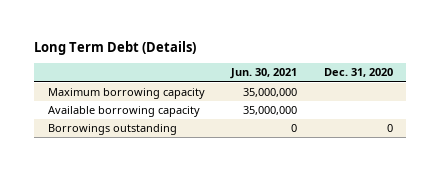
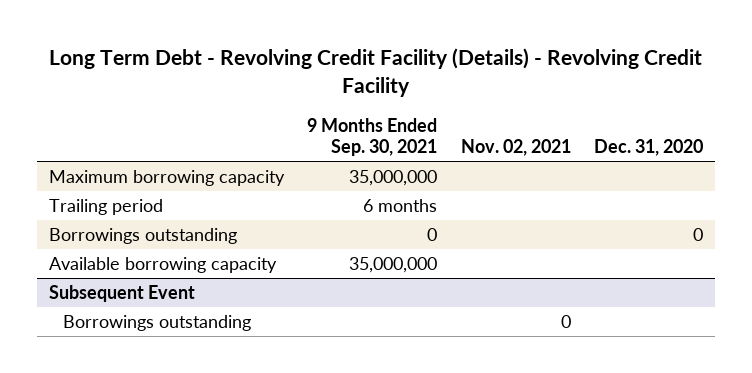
- Long Term Debt (Details)
+ Long Term Debt - Revolving Credit Facility (Details) - Revolving Credit Facility
- | Jun. 30, 2021 | Dec. 31, 2020
+ | 9 Months Ended Sep. 30, 2021 | Nov. 02, 2021 | Dec. 31, 2020
+ Trailing period | 6 months | |
moved down: Available borrowing capacity | 35,000,000 | |
+ Subsequent Event
+ Borrowings outstanding | | 0 |

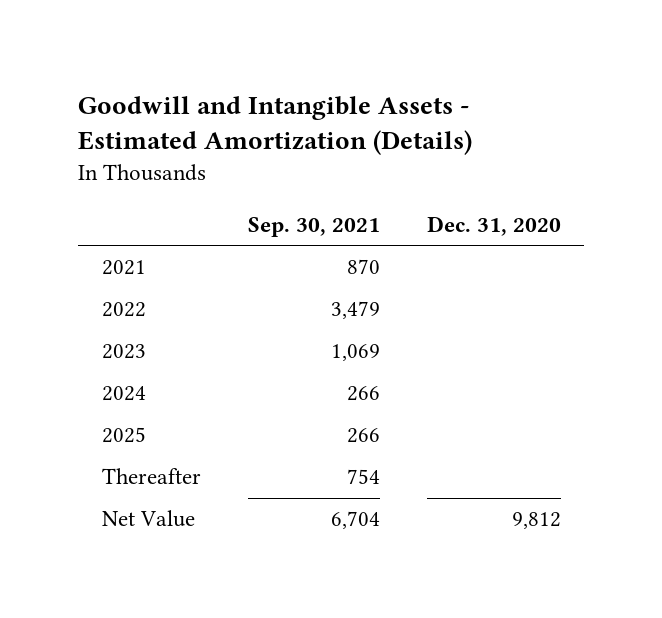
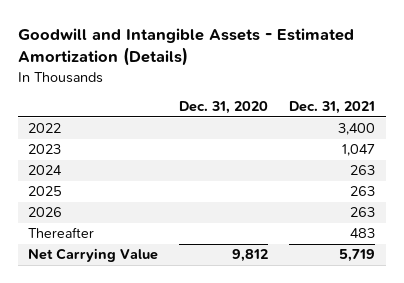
- | Sep. 30, 2021 | Dec. 31, 2020
+ | Dec. 31, 2020 | Dec. 31, 2021
- 2021 | 870 |
+ 2026 | | 263
- Net Value | 6,704 | 9,812
+ Net Carrying Value | 9,812 | 5,719

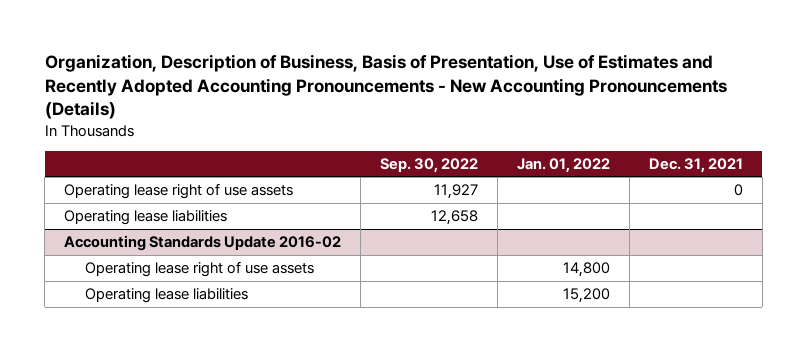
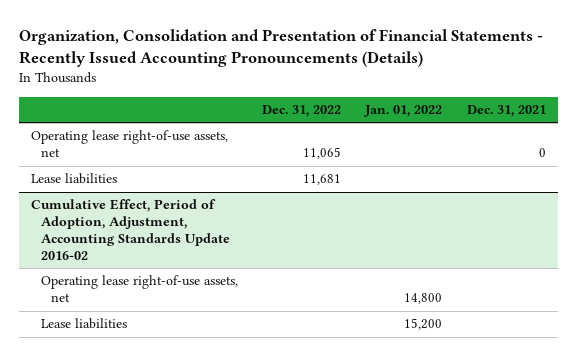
- Organization, Description of Business, Basis of Presentation, Use of Estimates and Recently Adopted Accounting Pronouncements - New Accounting Pronouncements (Details)
+ Organization, Consolidation and Presentation of Financial Statements - Recently Issued Accounting Pronouncements (Details)
- | Sep. 30, 2022 | Jan. 01, 2022 | Dec. 31, 2021
+ | Dec. 31, 2022 | Jan. 01, 2022 | Dec. 31, 2021
- Operating lease right of use assets | 11,927 | | 0
- Operating lease liabilities | 12,658 | |
- Accounting Standards Update 2016-02
- Operating lease right of use assets | | 14,800 |
- Operating lease liabilities | | 15,200 |
+ Operating lease right-of-use assets, net | 11,065 | | 0
+ Lease liabilities | 11,681 | |
+ Cumulative Effect, Period of Adoption, Adjustment, Accounting Standards Update 2016-02
+ Operating lease right-of-use assets, net | | 14,800 |
+ Lease liabilities | | 15,200 |

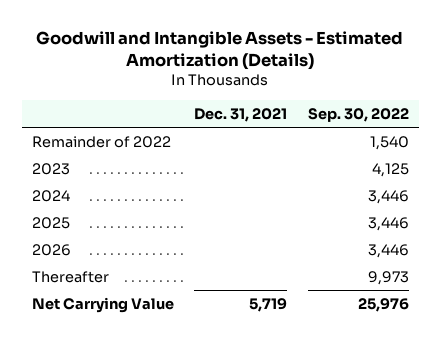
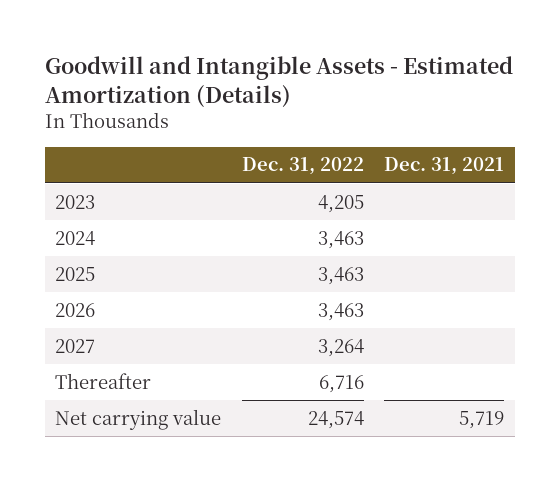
- | Dec. 31, 2021 | Sep. 30, 2022
+ | Dec. 31, 2022 | Dec. 31, 2021
- Remainder of 2022 | | 1,540
+ 2027 | 3,264 |
- Net Carrying Value | 5,719 | 25,976
+ Net carrying value | 24,574 | 5,719

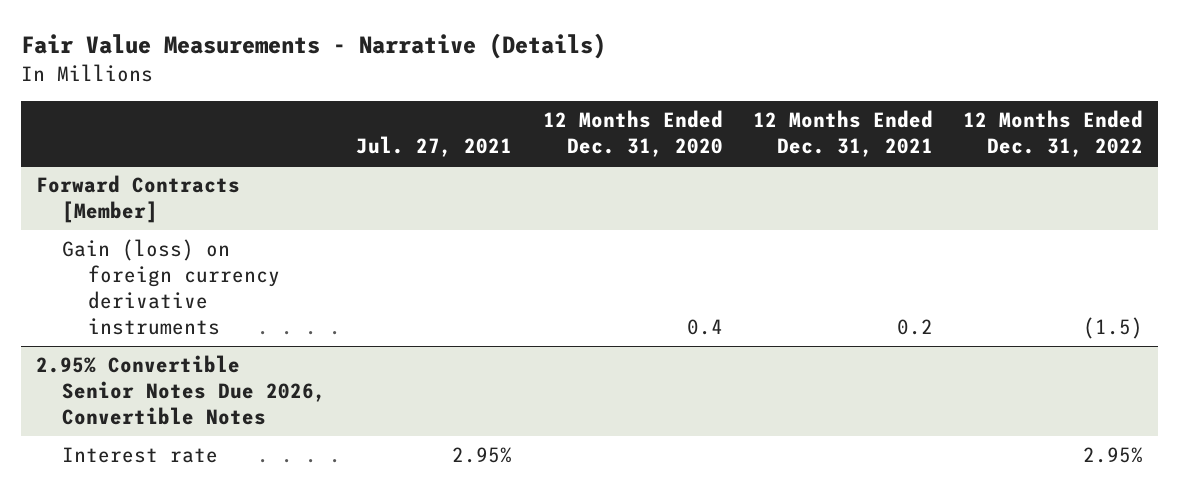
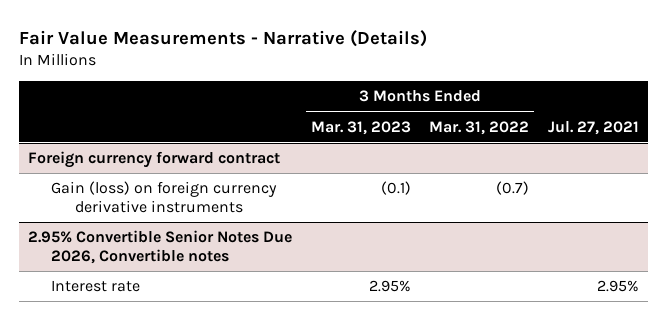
- | Jul. 27, 2021 | 12 Months Ended Dec. 31, 2020 | 12 Months Ended Dec. 31, 2021 | 12 Months Ended Dec. 31, 2022
+ | 3 Months Ended Mar. 31, 2023 | 3 Months Ended Mar. 31, 2022 | Jul. 27, 2021
- Forward Contracts [Member]
+ Foreign currency forward contract
- 2.95% Convertible Senior Notes Due 2026, Convertible Notes
+ 2.95% Convertible Senior Notes Due 2026, Convertible notes

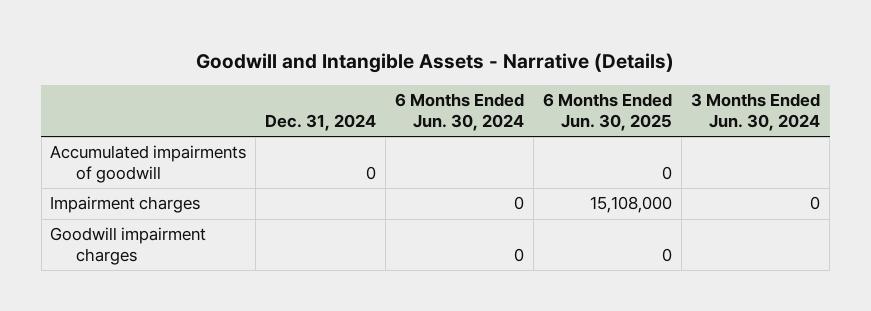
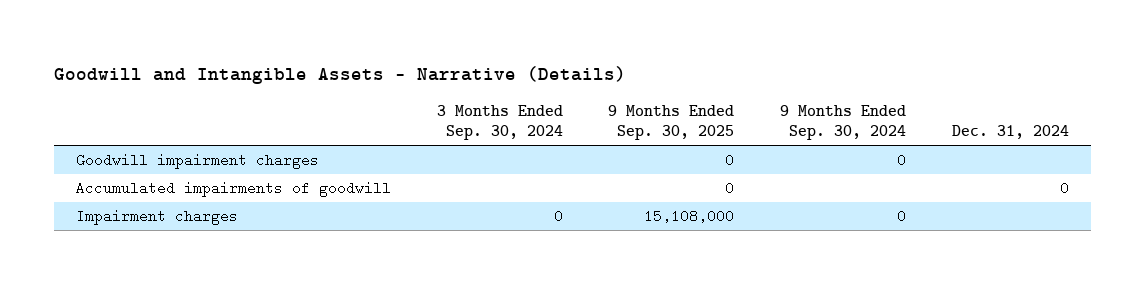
- | Dec. 31, 2024 | 6 Months Ended Jun. 30, 2024 | 6 Months Ended Jun. 30, 2025 | 3 Months Ended Jun. 30, 2024
+ | 3 Months Ended Sep. 30, 2024 | 9 Months Ended Sep. 30, 2025 | 9 Months Ended Sep. 30, 2024 | Dec. 31, 2024
moved up: Goodwill impairment charges | | 0 | 0 |

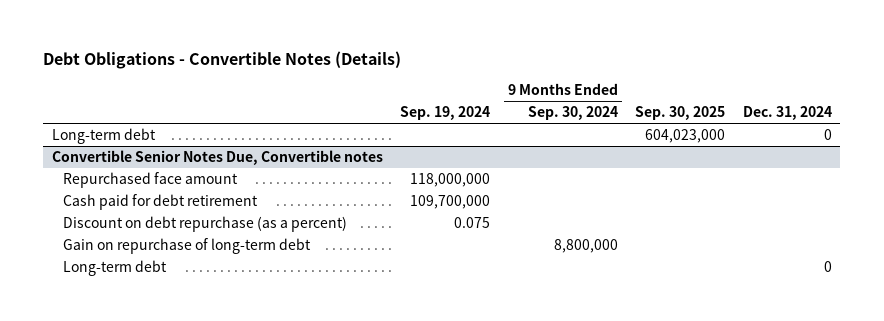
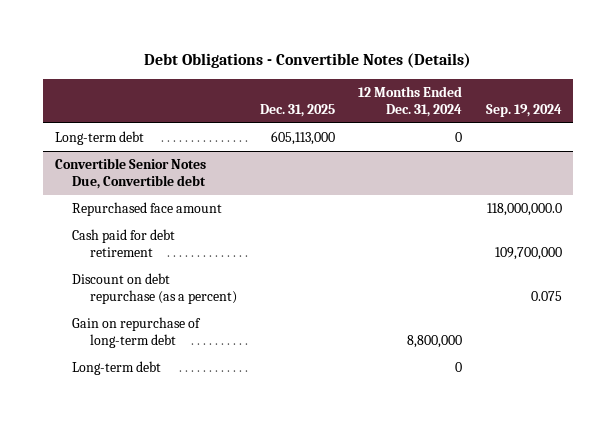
- | Sep. 19, 2024 | 9 Months Ended Sep. 30, 2024 | Sep. 30, 2025 | Dec. 31, 2024
+ | Dec. 31, 2025 | 12 Months Ended Dec. 31, 2024 | Sep. 19, 2024
- Convertible Senior Notes Due, Convertible notes
- Repurchased face amount | 118,000,000 | | |
+ Convertible Senior Notes Due, Convertible debt
+ Repurchased face amount | | | 118,000,000.0

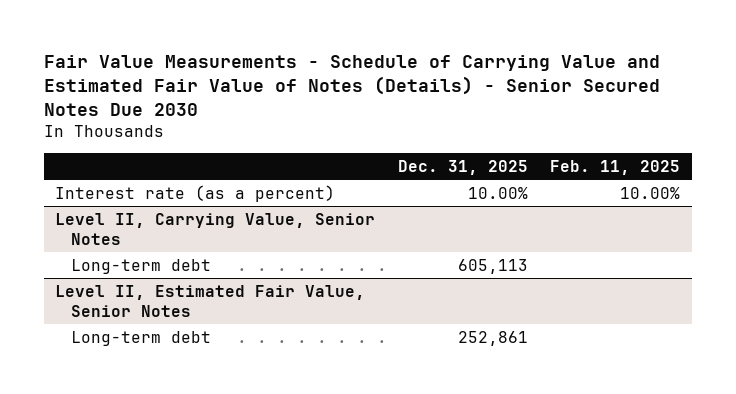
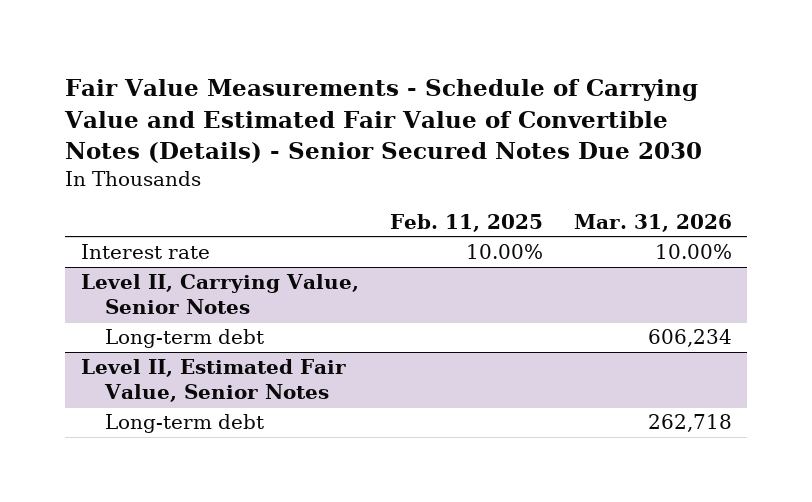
- Fair Value Measurements - Schedule of Carrying Value and Estimated Fair Value of Notes (Details) - Senior Secured Notes Due 2030
+ Fair Value Measurements - Schedule of Carrying Value and Estimated Fair Value of Convertible Notes (Details) - Senior Secured Notes Due 2030
- | Dec. 31, 2025 | Feb. 11, 2025
+ | Feb. 11, 2025 | Mar. 31, 2026
- Interest rate (as a percent) | 10.00% | 10.00%
+ Interest rate | 10.00% | 10.00%

